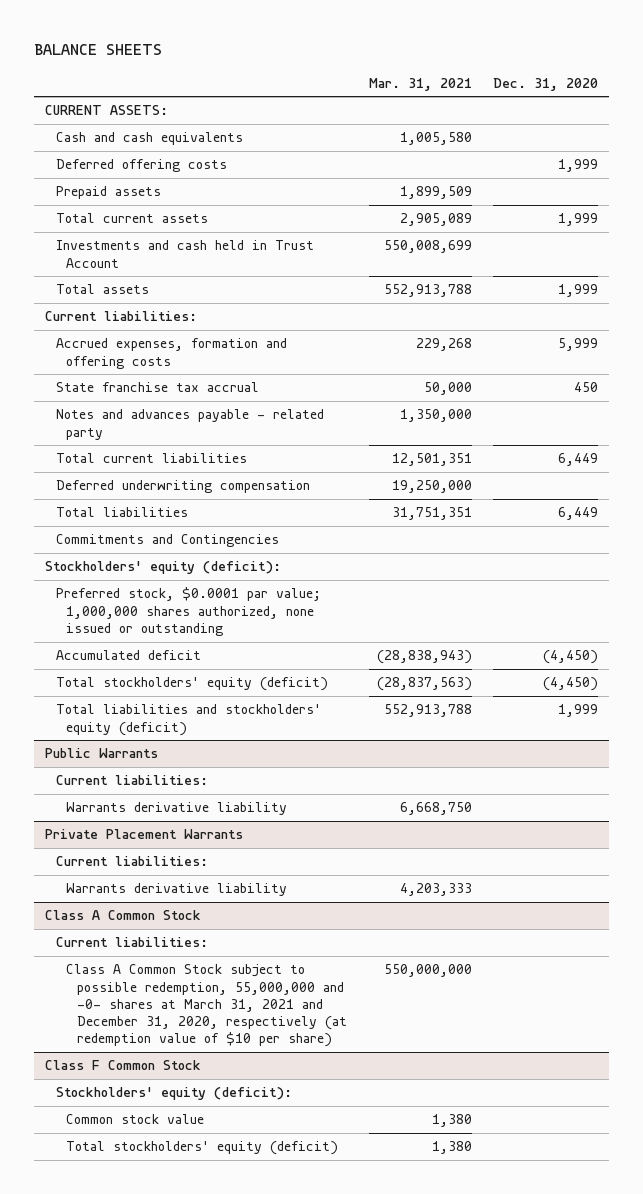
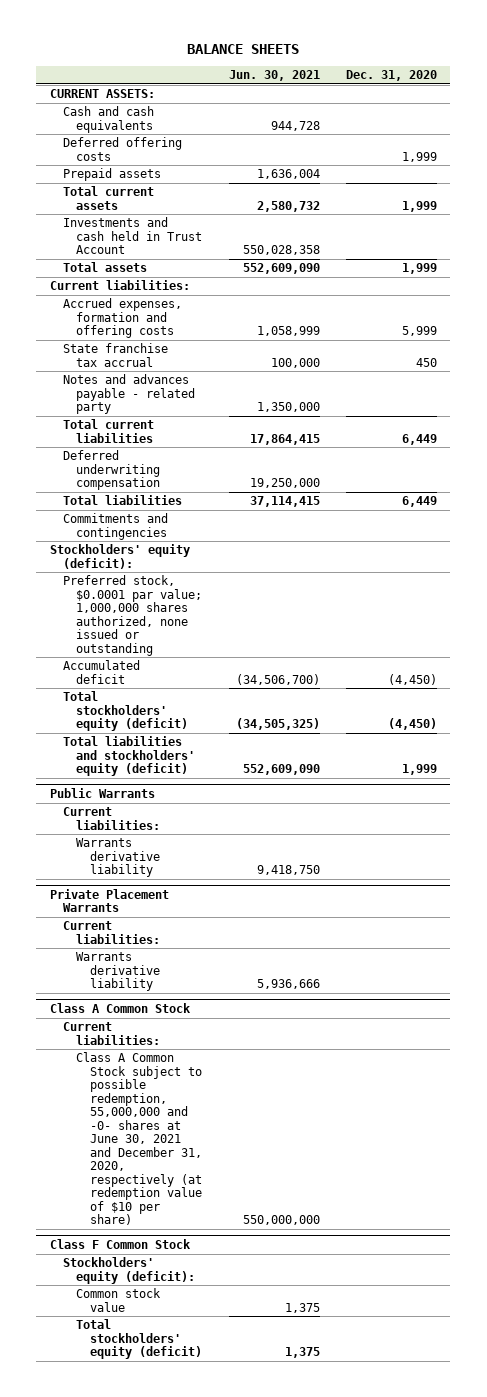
- | Mar. 31, 2021 | Dec. 31, 2020
+ | Jun. 30, 2021 | Dec. 31, 2020
- Commitments and Contingencies
+ Commitments and contingencies
@ Class A Common Stock
- Class A Common Stock subject to possible redemption, 55,000,000 and -0- shares at March 31, 2021 and December 31, 2020, respectively (at redemption value of $10 per share) | 550,000,000 |
+ Class A Common Stock subject to possible redemption, 55,000,000 and -0- shares at June 30, 2021 and December 31, 2020, respectively (at redemption value of $10 per share) | 550,000,000 |

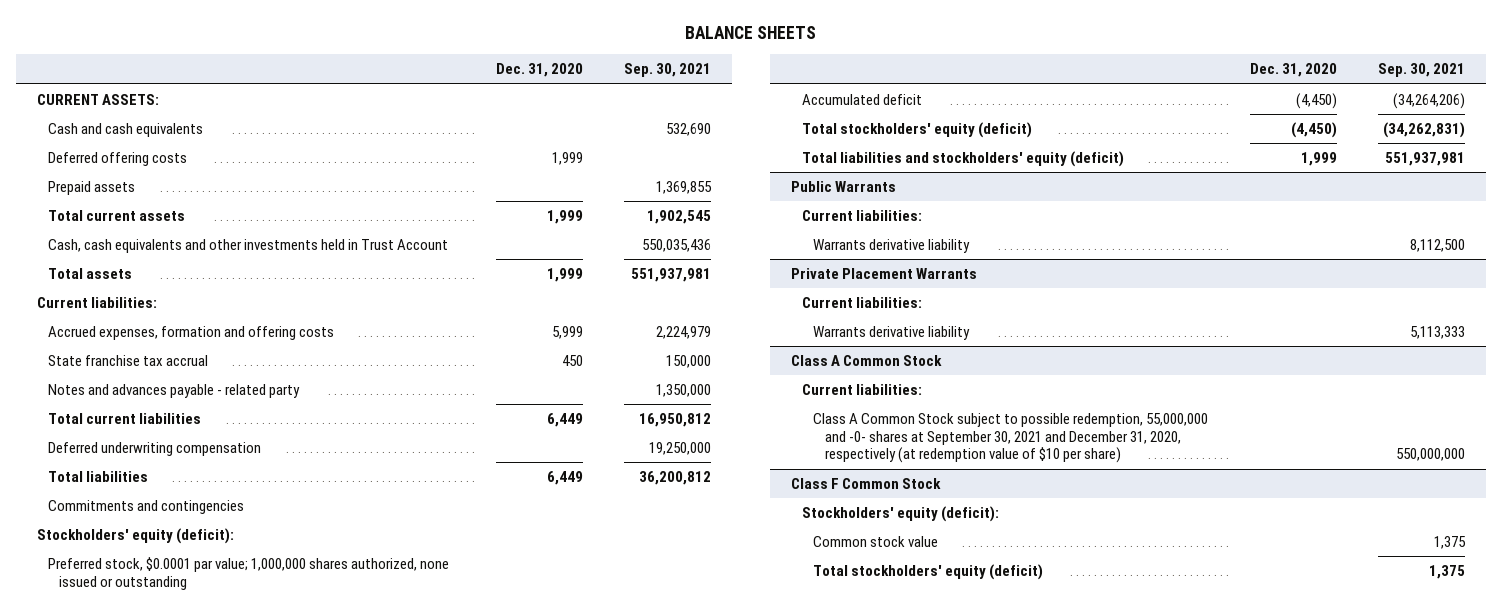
- | Jun. 30, 2021 | Dec. 31, 2020
+ | Dec. 31, 2020 | Sep. 30, 2021
- Investments and cash held in Trust Account | 550,028,358 |
+ Cash, cash equivalents and other investments held in Trust Account | | 550,035,436
@ Class A Common Stock
- Class A Common Stock subject to possible redemption, 55,000,000 and -0- shares at June 30, 2021 and December 31, 2020, respectively (at redemption value of $10 per share) | 550,000,000 |
+ Class A Common Stock subject to possible redemption, 55,000,000 and -0- shares at September 30, 2021 and December 31, 2020, respectively (at redemption value of $10 per share) | | 550,000,000

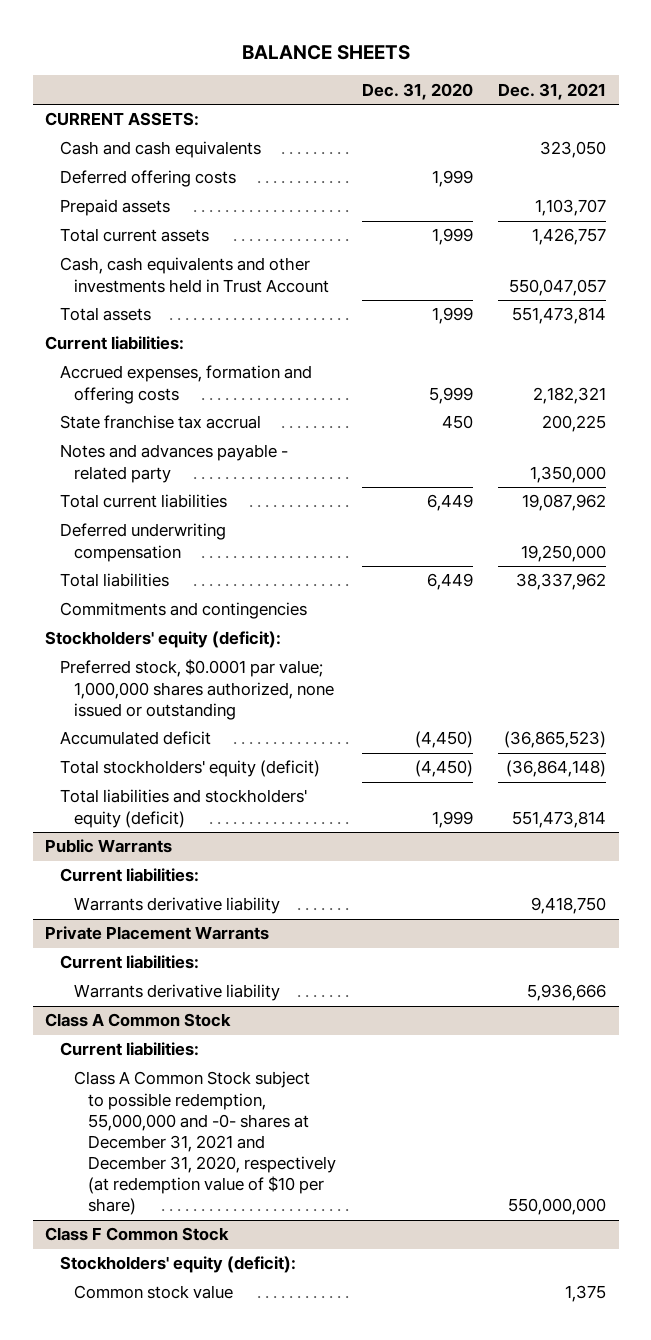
- | Dec. 31, 2020 | Sep. 30, 2021
+ | Dec. 31, 2020 | Dec. 31, 2021
@ Class A Common Stock
- Class A Common Stock subject to possible redemption, 55,000,000 and -0- shares at September 30, 2021 and December 31, 2020, respectively (at redemption value of $10 per share) | | 550,000,000
+ Class A Common Stock subject to possible redemption, 55,000,000 and -0- shares at December 31, 2021 and December 31, 2020, respectively (at redemption value of $10 per share) | | 550,000,000
@ Class F Common Stock
- Total stockholders' equity (deficit) | | 1,375

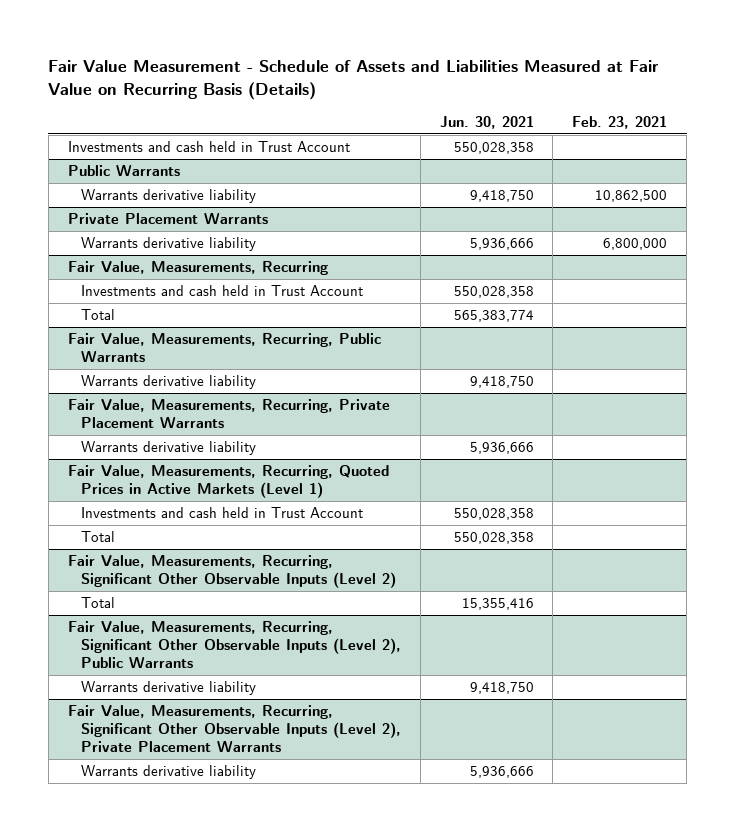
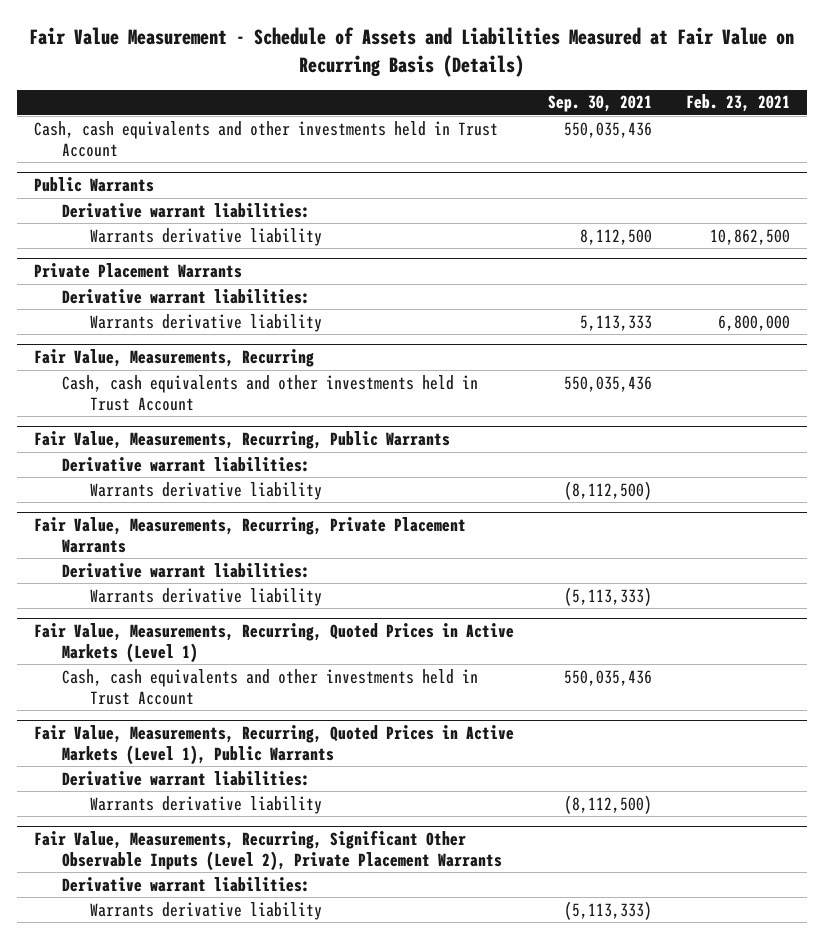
- | Jun. 30, 2021 | Feb. 23, 2021
+ | Sep. 30, 2021 | Feb. 23, 2021
- Investments and cash held in Trust Account | 550,028,358 |
+ Cash, cash equivalents and other investments held in Trust Account | 550,035,436 |
@ Public Warrants
+ Derivative warrant liabilities:
@ Private Placement Warrants
+ Derivative warrant liabilities:
@ Fair Value, Measurements, Recurring
- Investments and cash held in Trust Account | 550,028,358 |
- Total | 565,383,774 |
+ Cash, cash equivalents and other investments held in Trust Account | 550,035,436 |
@ Fair Value, Measurements, Recurring, Public Warrants
+ Derivative warrant liabilities:
@ Fair Value, Measurements, Recurring, Private Placement Warrants
+ Derivative warrant liabilities:
@ Fair Value, Measurements, Recurring, Quoted Prices in Active Markets (Level 1)
- Investments and cash held in Trust Account | 550,028,358 |
- Total | 550,028,358 |
- Fair Value, Measurements, Recurring, Significant Other Observable Inputs (Level 2)
- Total | 15,355,416 |
- Fair Value, Measurements, Recurring, Significant Other Observable Inputs (Level 2), Public Warrants
- Warrants derivative liability | 9,418,750 |
@ Fair Value, Measurements, Recurring, Quoted Prices in Active Markets (Level 1)
+ Cash, cash equivalents and other investments held in Trust Account | 550,035,436 |
+ Fair Value, Measurements, Recurring, Quoted Prices in Active Markets (Level 1), Public Warrants
+ Derivative warrant liabilities:
+ Warrants derivative liability | (8,112,500) |
@ Fair Value, Measurements, Recurring, Significant Other Observable Inputs (Level 2), Private Placement Warrants
+ Derivative warrant liabilities:

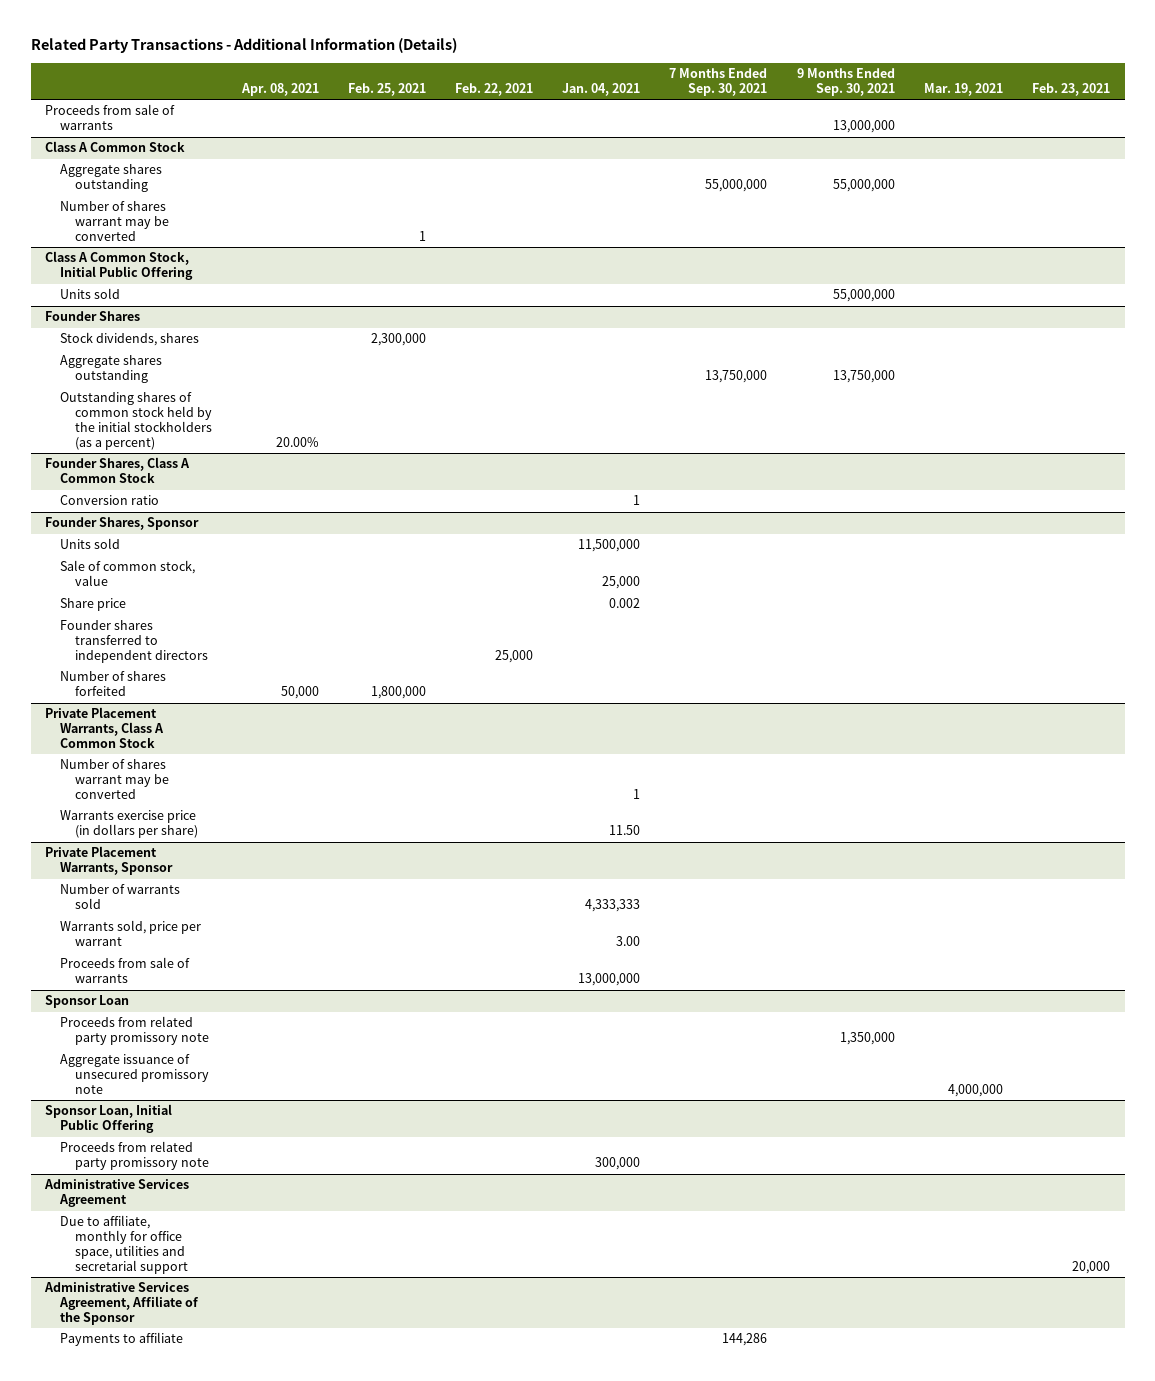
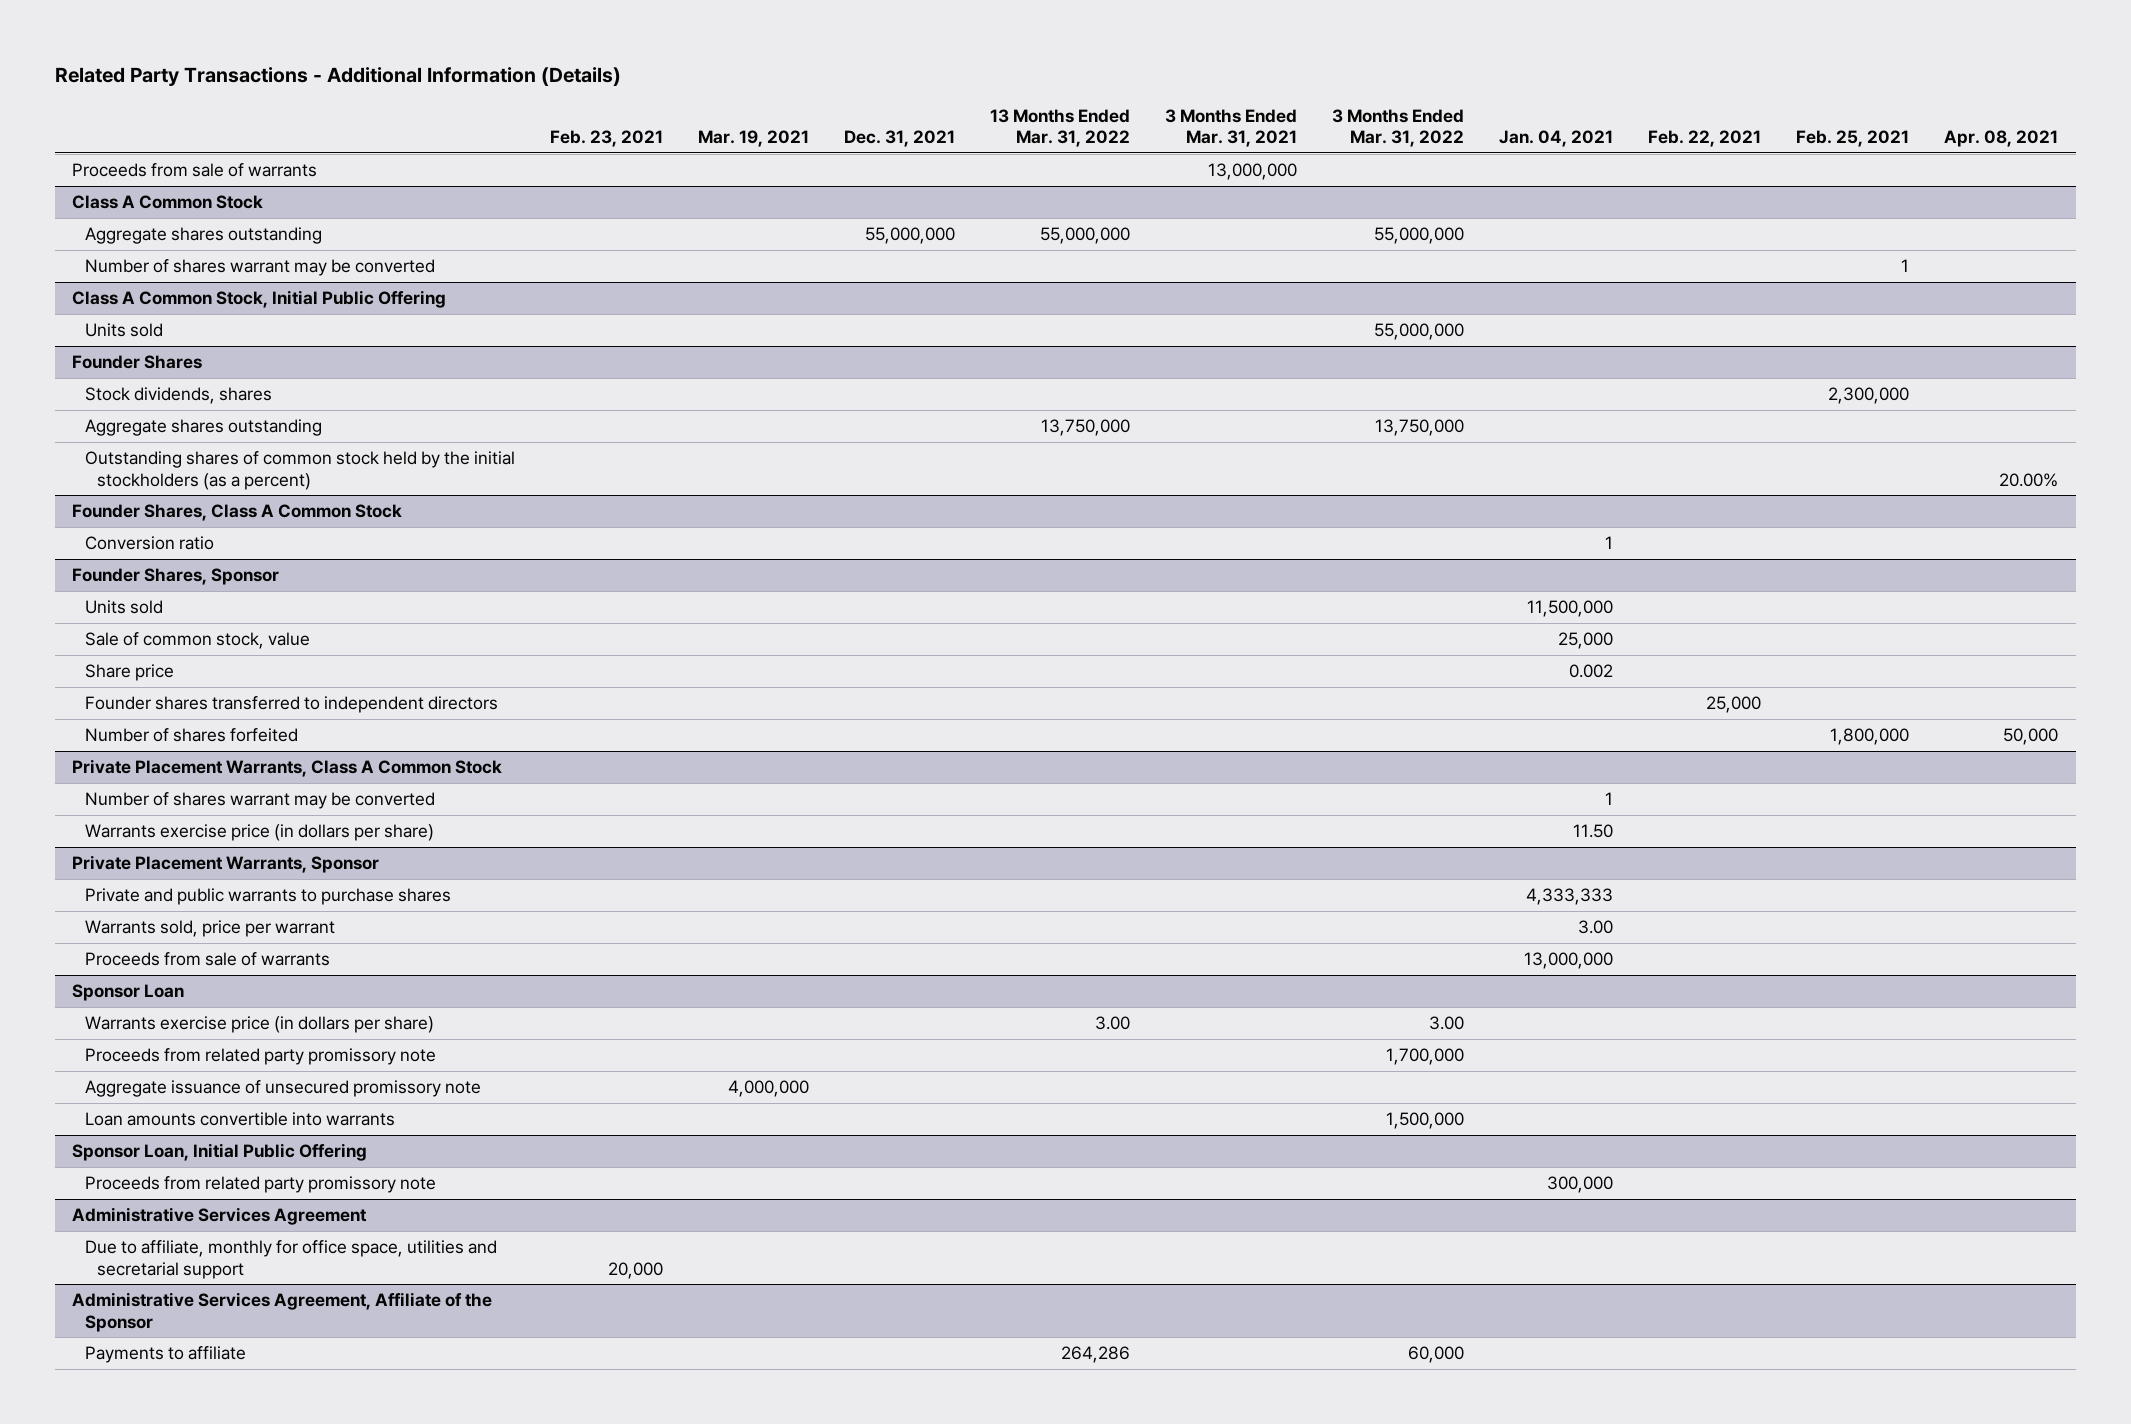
- | Apr. 08, 2021 | Feb. 25, 2021 | Feb. 22, 2021 | Jan. 04, 2021 | 7 Months Ended Sep. 30, 2021 | 9 Months Ended Sep. 30, 2021 | Mar. 19, 2021 | Feb. 23, 2021
+ | Feb. 23, 2021 | Mar. 19, 2021 | Dec. 31, 2021 | 13 Months Ended Mar. 31, 2022 | 3 Months Ended Mar. 31, 2021 | 3 Months Ended Mar. 31, 2022 | Jan. 04, 2021 | Feb. 22, 2021 | Feb. 25, 2021 | Apr. 08, 2021
@ Private Placement Warrants, Sponsor
- Number of warrants sold | | | | 4,333,333 | | | |
+ Private and public warrants to purchase shares | | | | | | | 4,333,333 | | |
@ Sponsor Loan
+ Warrants exercise price (in dollars per share) | | | | 3.00 | | 3.00 | | | |
+ Loan amounts convertible into warrants | | | | | | 1,500,000 | | | |

